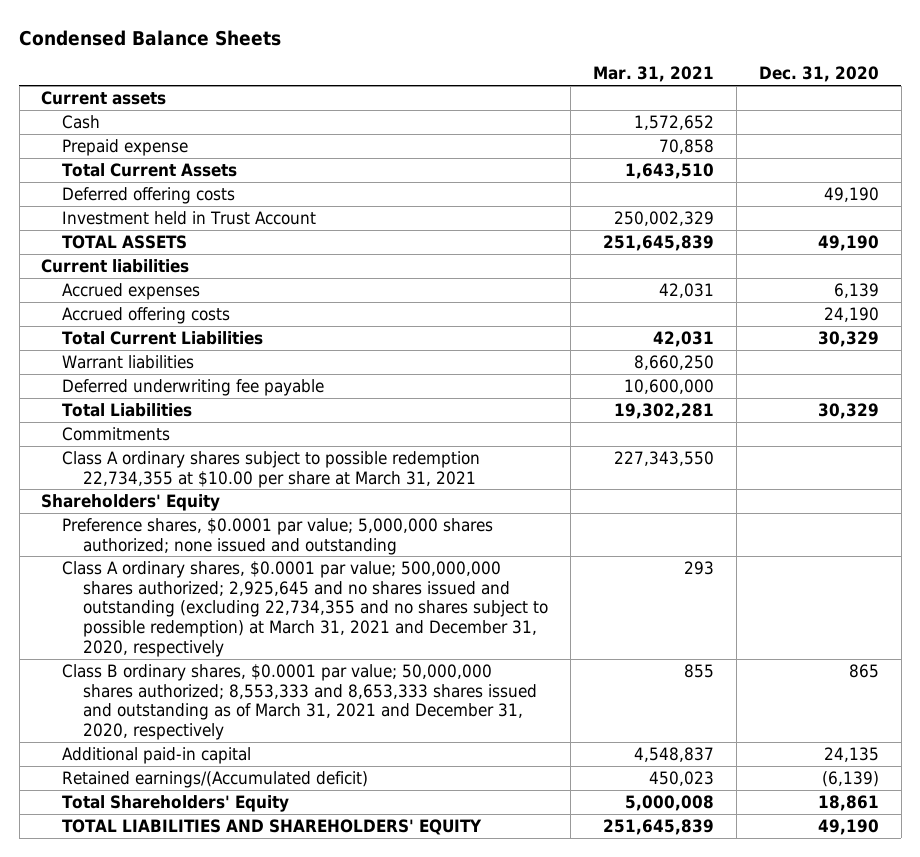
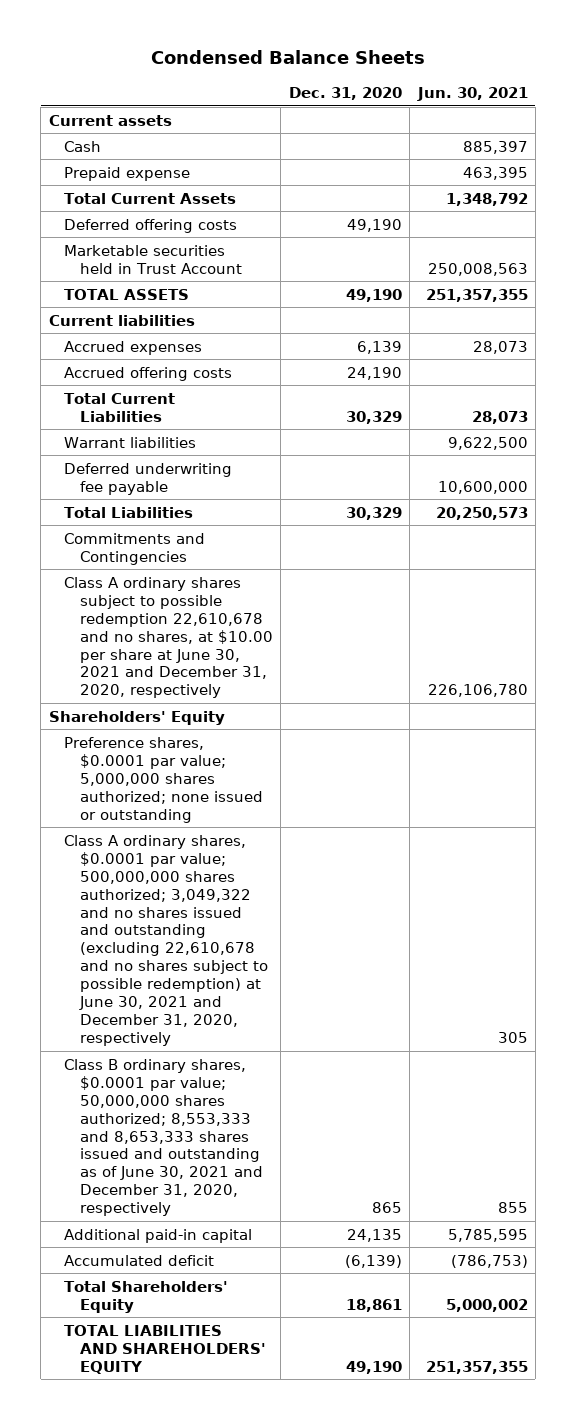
- | Mar. 31, 2021 | Dec. 31, 2020
+ | Dec. 31, 2020 | Jun. 30, 2021
- Investment held in Trust Account | 250,002,329 |
+ Marketable securities held in Trust Account | | 250,008,563
- Commitments
- Class A ordinary shares subject to possible redemption 22,734,355 at $10.00 per share at March 31, 2021 | 227,343,550 |
+ Commitments and Contingencies
+ Class A ordinary shares subject to possible redemption 22,610,678 and no shares, at $10.00 per share at June 30, 2021 and December 31, 2020, respectively | | 226,106,780
- Preference shares, $0.0001 par value; 5,000,000 shares authorized; none issued and outstanding
- Class A ordinary shares, $0.0001 par value; 500,000,000 shares authorized; 2,925,645 and no shares issued and outstanding (excluding 22,734,355 and no shares subject to possible redemption) at March 31, 2021 and December 31, 2020, respectively | 293 |
- Class B ordinary shares, $0.0001 par value; 50,000,000 shares authorized; 8,553,333 and 8,653,333 shares issued and outstanding as of March 31, 2021 and December 31, 2020, respectively | 855 | 865
+ Preference shares, $0.0001 par value; 5,000,000 shares authorized; none issued or outstanding
+ Class A ordinary shares, $0.0001 par value; 500,000,000 shares authorized; 3,049,322 and no shares issued and outstanding (excluding 22,610,678 and no shares subject to possible redemption) at June 30, 2021 and December 31, 2020, respectively | | 305
+ Class B ordinary shares, $0.0001 par value; 50,000,000 shares authorized; 8,553,333 and 8,653,333 shares issued and outstanding as of June 30, 2021 and December 31, 2020, respectively | 865 | 855
- Retained earnings/(Accumulated deficit) | 450,023 | (6,139)
+ Accumulated deficit | (6,139) | (786,753)

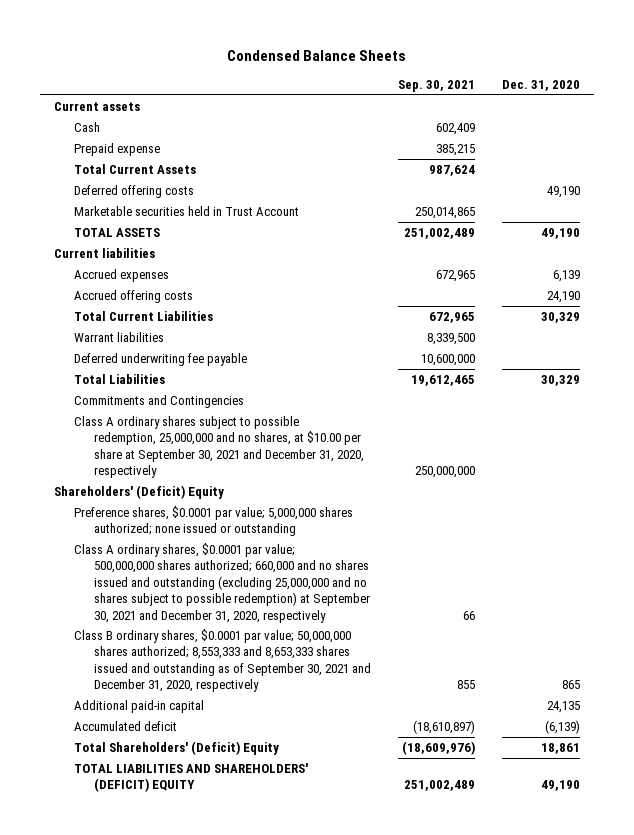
- | Dec. 31, 2020 | Jun. 30, 2021
+ | Sep. 30, 2021 | Dec. 31, 2020
- Class A ordinary shares subject to possible redemption 22,610,678 and no shares, at $10.00 per share at June 30, 2021 and December 31, 2020, respectively | | 226,106,780
- Shareholders' Equity
+ Class A ordinary shares subject to possible redemption, 25,000,000 and no shares, at $10.00 per share at September 30, 2021 and December 31, 2020, respectively | 250,000,000 |
+ Shareholders' (Deficit) Equity
- Class A ordinary shares, $0.0001 par value; 500,000,000 shares authorized; 3,049,322 and no shares issued and outstanding (excluding 22,610,678 and no shares subject to possible redemption) at June 30, 2021 and December 31, 2020, respectively | | 305
- Class B ordinary shares, $0.0001 par value; 50,000,000 shares authorized; 8,553,333 and 8,653,333 shares issued and outstanding as of June 30, 2021 and December 31, 2020, respectively | 865 | 855
+ Class A ordinary shares, $0.0001 par value; 500,000,000 shares authorized; 660,000 and no shares issued and outstanding (excluding 25,000,000 and no shares subject to possible redemption) at September 30, 2021 and December 31, 2020, respectively | 66 |
+ Class B ordinary shares, $0.0001 par value; 50,000,000 shares authorized; 8,553,333 and 8,653,333 shares issued and outstanding as of September 30, 2021 and December 31, 2020, respectively | 855 | 865
- Total Shareholders' Equity | 18,861 | 5,000,002
- TOTAL LIABILITIES AND SHAREHOLDERS' EQUITY | 49,190 | 251,357,355
+ Total Shareholders' (Deficit) Equity | (18,609,976) | 18,861
+ TOTAL LIABILITIES AND SHAREHOLDERS' (DEFICIT) EQUITY | 251,002,489 | 49,190

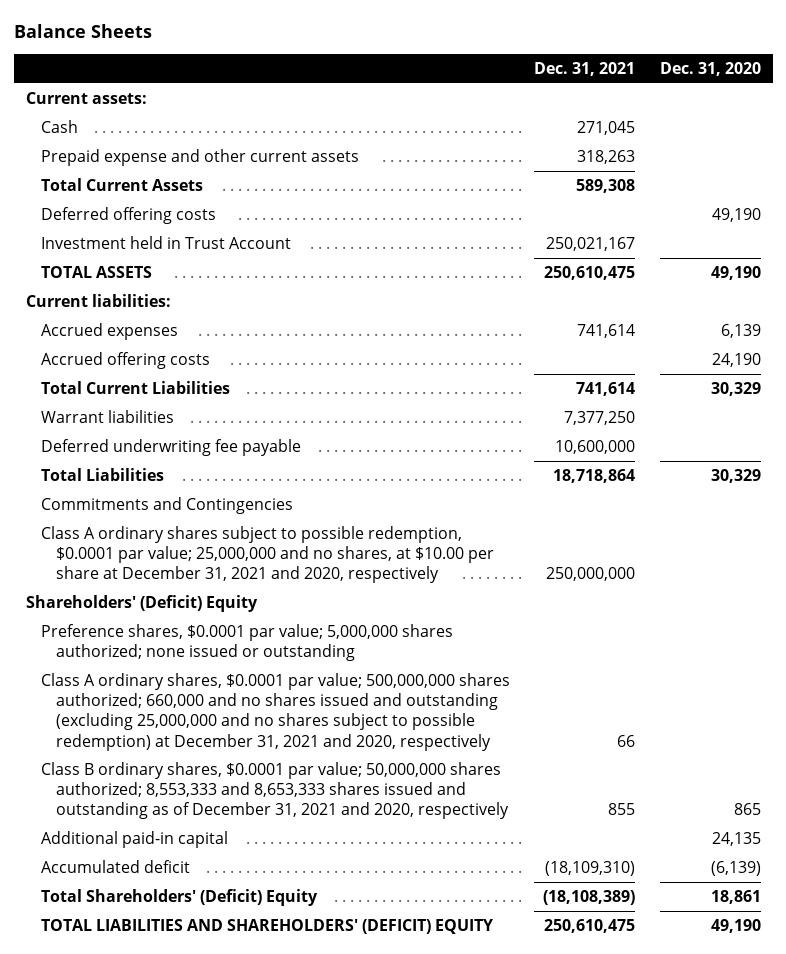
- Condensed Balance Sheets
+ Balance Sheets
- | Sep. 30, 2021 | Dec. 31, 2020
+ | Dec. 31, 2021 | Dec. 31, 2020
- Current assets
+ Current assets:
- Prepaid expense | 385,215 |
+ Prepaid expense and other current assets | 318,263 |
- Marketable securities held in Trust Account | 250,014,865 |
+ Investment held in Trust Account | 250,021,167 |
- Current liabilities
+ Current liabilities:
- Class A ordinary shares subject to possible redemption, 25,000,000 and no shares, at $10.00 per share at September 30, 2021 and December 31, 2020, respectively | 250,000,000 |
+ Class A ordinary shares subject to possible redemption, $0.0001 par value; 25,000,000 and no shares, at $10.00 per share at December 31, 2021 and 2020, respectively | 250,000,000 |
- Class A ordinary shares, $0.0001 par value; 500,000,000 shares authorized; 660,000 and no shares issued and outstanding (excluding 25,000,000 and no shares subject to possible redemption) at September 30, 2021 and December 31, 2020, respectively | 66 |
- Class B ordinary shares, $0.0001 par value; 50,000,000 shares authorized; 8,553,333 and 8,653,333 shares issued and outstanding as of September 30, 2021 and December 31, 2020, respectively | 855 | 865
+ Class A ordinary shares, $0.0001 par value; 500,000,000 shares authorized; 660,000 and no shares issued and outstanding (excluding 25,000,000 and no shares subject to possible redemption) at December 31, 2021 and 2020, respectively | 66 |
+ Class B ordinary shares, $0.0001 par value; 50,000,000 shares authorized; 8,553,333 and 8,653,333 shares issued and outstanding as of December 31, 2021 and 2020, respectively | 855 | 865

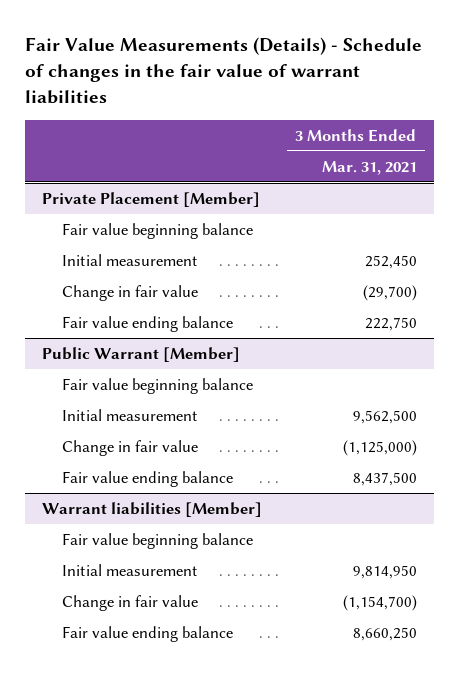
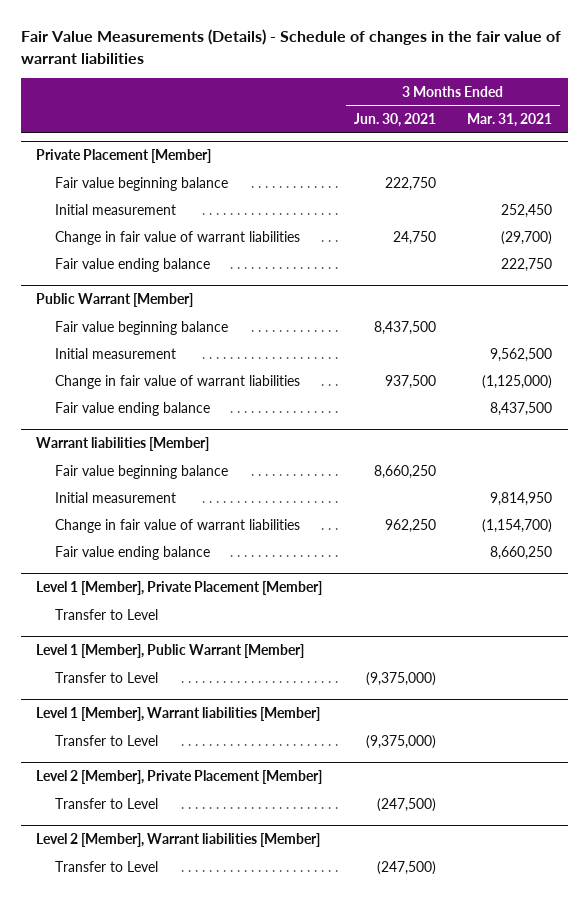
- | 3 Months Ended Mar. 31, 2021
+ | 3 Months Ended Jun. 30, 2021 | 3 Months Ended Mar. 31, 2021
@ Private Placement [Member]
- Change in fair value | (29,700)
+ Change in fair value of warrant liabilities | 24,750 | (29,700)
@ Public Warrant [Member]
- Change in fair value | (1,125,000)
+ Change in fair value of warrant liabilities | 937,500 | (1,125,000)
@ Warrant liabilities [Member]
- Change in fair value | (1,154,700)
+ Change in fair value of warrant liabilities | 962,250 | (1,154,700)
+ Level 1 [Member], Private Placement [Member]
+ Transfer to Level
+ Level 1 [Member], Public Warrant [Member]
+ Transfer to Level | (9,375,000) |
+ Level 1 [Member], Warrant liabilities [Member]
+ Transfer to Level | (9,375,000) |
+ Level 2 [Member], Private Placement [Member]
+ Transfer to Level | (247,500) |
+ Level 2 [Member], Warrant liabilities [Member]
+ Transfer to Level | (247,500) |

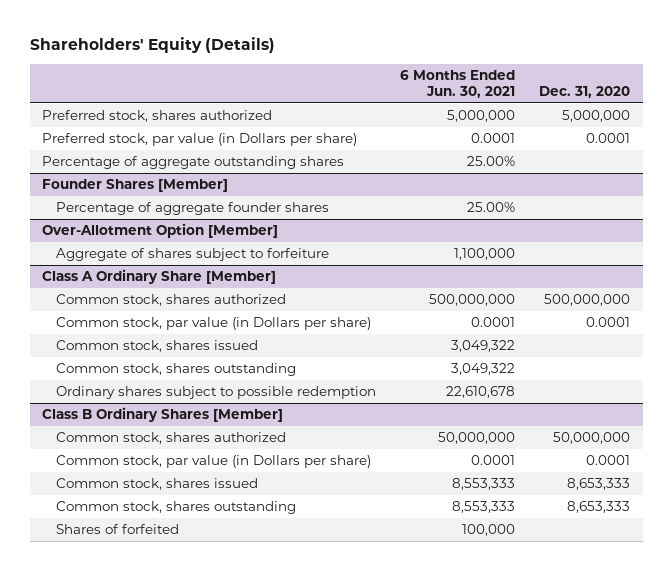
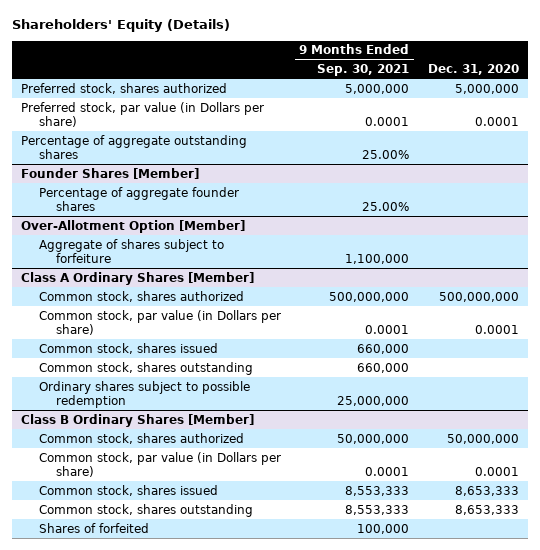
- | 6 Months Ended Jun. 30, 2021 | Dec. 31, 2020
+ | 9 Months Ended Sep. 30, 2021 | Dec. 31, 2020
- Class A Ordinary Share [Member]
+ Class A Ordinary Shares [Member]

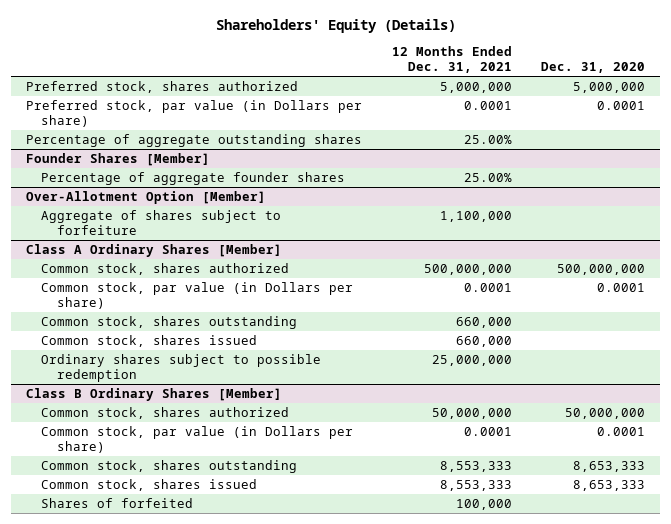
- | 9 Months Ended Sep. 30, 2021 | Dec. 31, 2020
+ | 12 Months Ended Dec. 31, 2021 | Dec. 31, 2020
@ Class A Ordinary Shares [Member]
moved down: Common stock, shares issued | 660,000 |
@ Class B Ordinary Shares [Member]
moved down: Common stock, shares issued | 8,553,333 | 8,653,333

